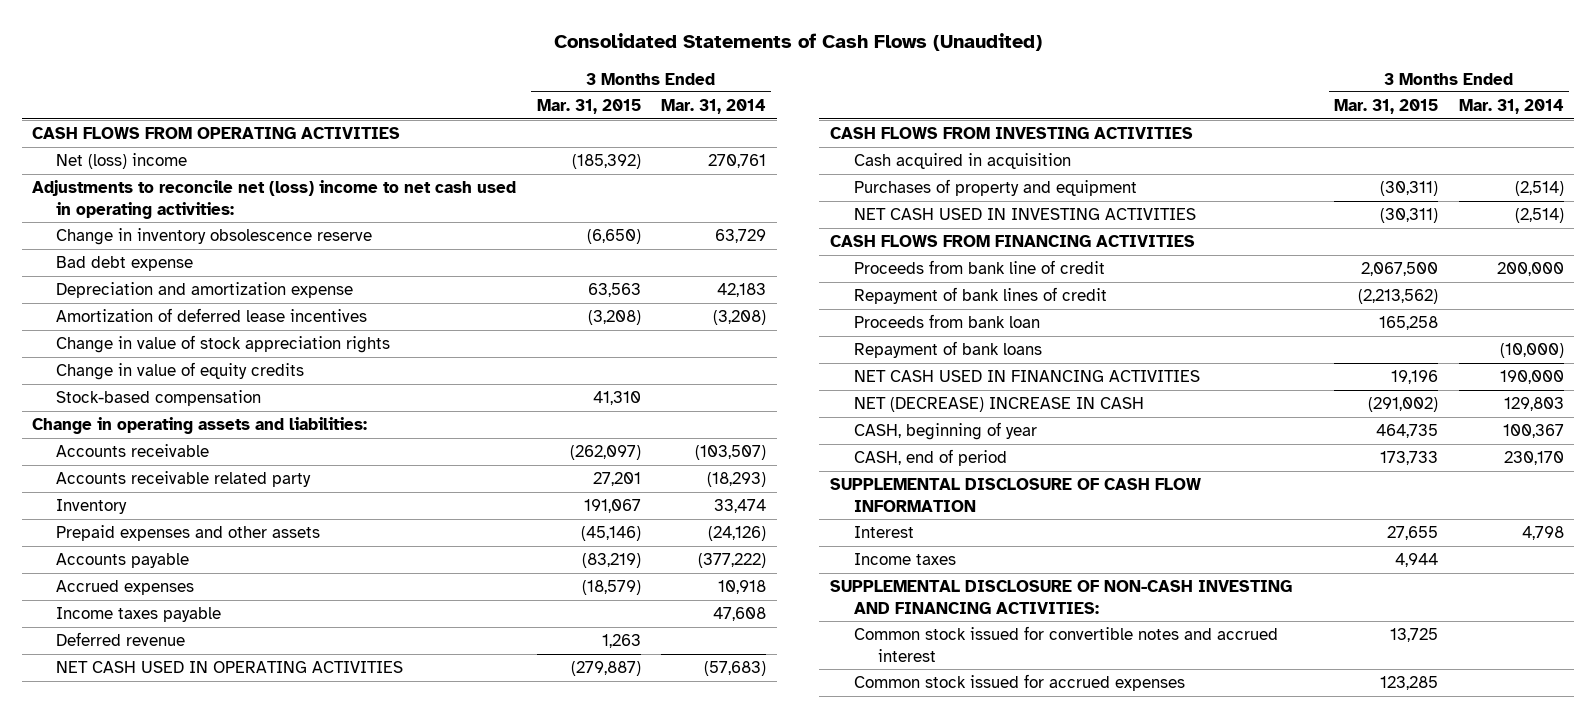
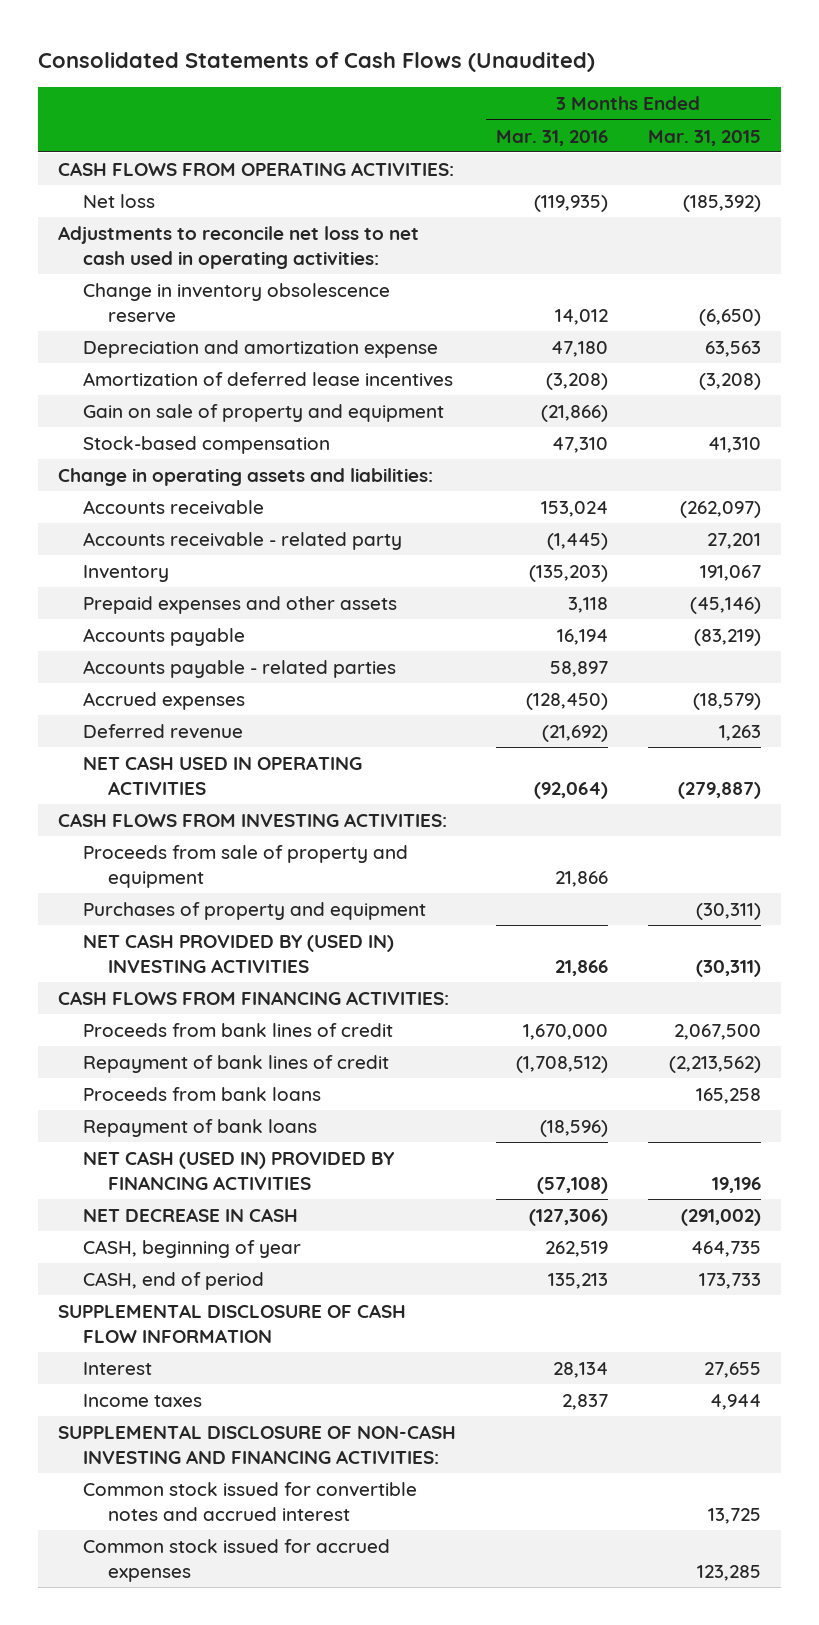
- | 3 Months Ended Mar. 31, 2015 | 3 Months Ended Mar. 31, 2014
+ | 3 Months Ended Mar. 31, 2016 | 3 Months Ended Mar. 31, 2015
- CASH FLOWS FROM OPERATING ACTIVITIES
- Net (loss) income | (185,392) | 270,761
- Adjustments to reconcile net (loss) income to net cash used in operating activities:
+ CASH FLOWS FROM OPERATING ACTIVITIES:
+ Net loss | (119,935) | (185,392)
+ Adjustments to reconcile net loss to net cash used in operating activities:
- Bad debt expense
- Change in value of stock appreciation rights
- Change in value of equity credits
+ Gain on sale of property and equipment | (21,866) |
- Accounts receivable related party | 27,201 | (18,293)
+ Accounts receivable - related party | (1,445) | 27,201
+ Accounts payable - related parties | 58,897 |
- Income taxes payable | | 47,608
- CASH FLOWS FROM INVESTING ACTIVITIES
- Cash acquired in acquisition
+ CASH FLOWS FROM INVESTING ACTIVITIES:
+ Proceeds from sale of property and equipment | 21,866 |
- NET CASH USED IN INVESTING ACTIVITIES | (30,311) | (2,514)
- CASH FLOWS FROM FINANCING ACTIVITIES
- Proceeds from bank line of credit | 2,067,500 | 200,000
+ NET CASH PROVIDED BY (USED IN) INVESTING ACTIVITIES | 21,866 | (30,311)
+ CASH FLOWS FROM FINANCING ACTIVITIES:
+ Proceeds from bank lines of credit | 1,670,000 | 2,067,500
- Proceeds from bank loan | 165,258 |
+ Proceeds from bank loans | | 165,258
- NET CASH USED IN FINANCING ACTIVITIES | 19,196 | 190,000
- NET (DECREASE) INCREASE IN CASH | (291,002) | 129,803
+ NET CASH (USED IN) PROVIDED BY FINANCING ACTIVITIES | (57,108) | 19,196
+ NET DECREASE IN CASH | (127,306) | (291,002)

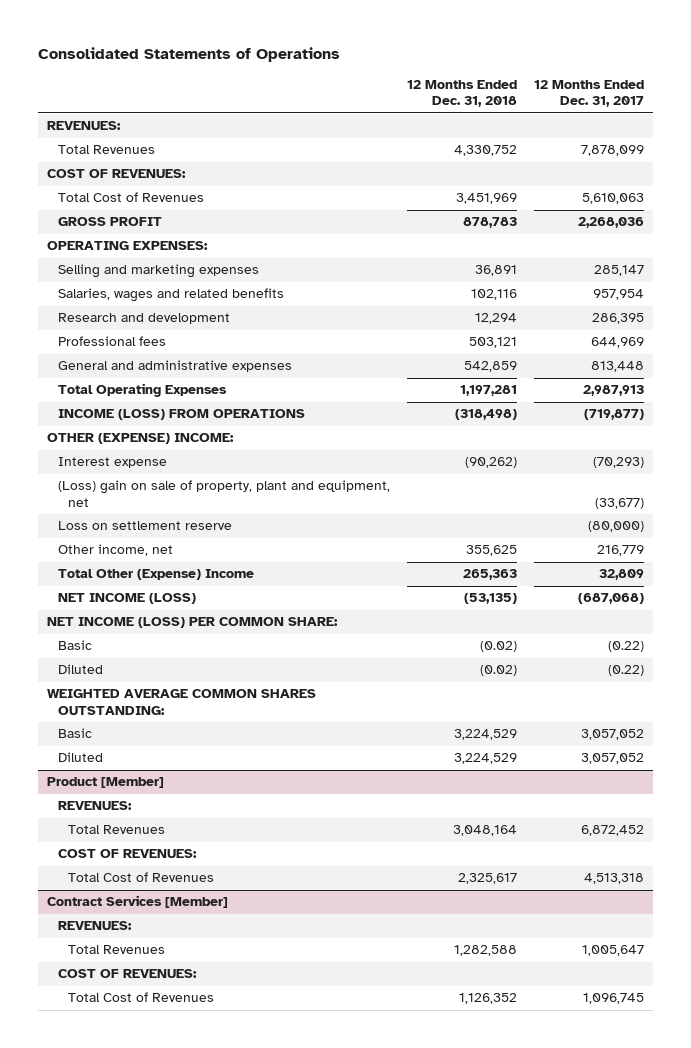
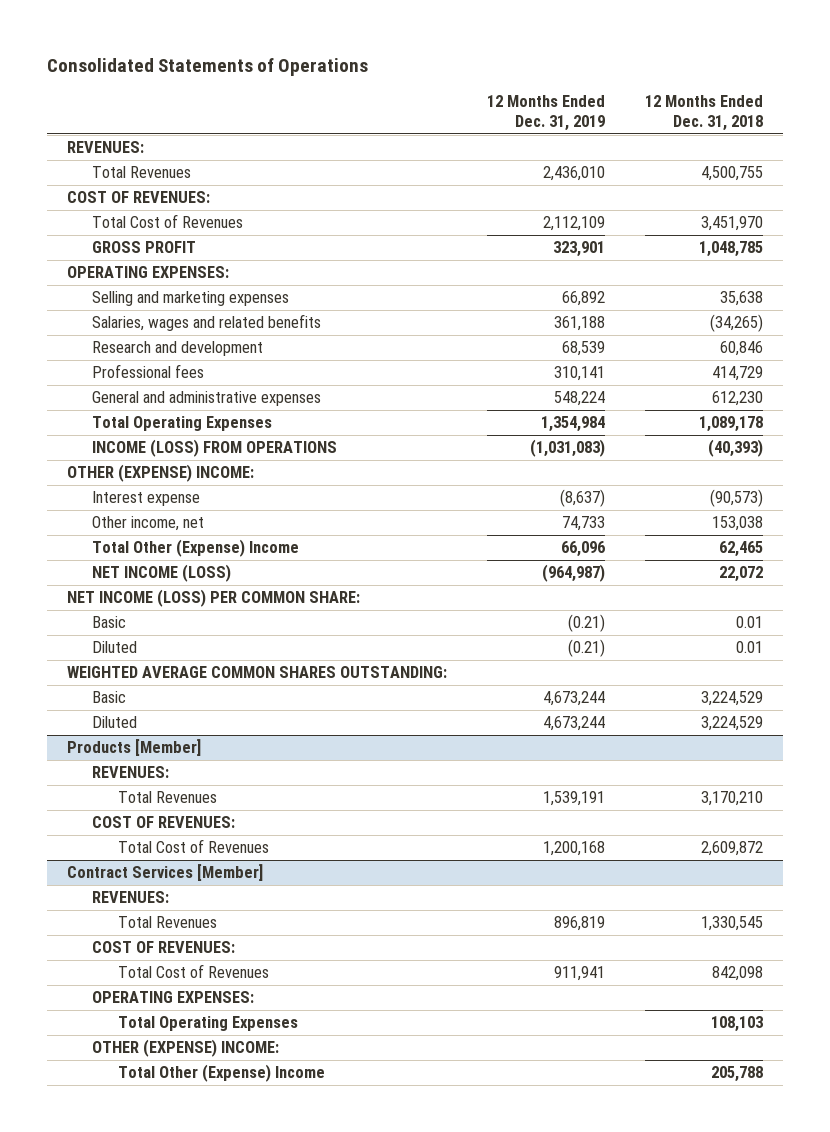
- | 12 Months Ended Dec. 31, 2018 | 12 Months Ended Dec. 31, 2017
+ | 12 Months Ended Dec. 31, 2019 | 12 Months Ended Dec. 31, 2018
- Total Revenues | 4,330,752 | 7,878,099
+ Total Revenues | 2,436,010 | 4,500,755
- Total Cost of Revenues | 3,451,969 | 5,610,063
- GROSS PROFIT | 878,783 | 2,268,036
+ Total Cost of Revenues | 2,112,109 | 3,451,970
+ GROSS PROFIT | 323,901 | 1,048,785
- Selling and marketing expenses | 36,891 | 285,147
- Salaries, wages and related benefits | 102,116 | 957,954
- Research and development | 12,294 | 286,395
- Professional fees | 503,121 | 644,969
- General and administrative expenses | 542,859 | 813,448
- Total Operating Expenses | 1,197,281 | 2,987,913
- INCOME (LOSS) FROM OPERATIONS | (318,498) | (719,877)
+ Selling and marketing expenses | 66,892 | 35,638
+ Salaries, wages and related benefits | 361,188 | (34,265)
+ Research and development | 68,539 | 60,846
+ Professional fees | 310,141 | 414,729
+ General and administrative expenses | 548,224 | 612,230
+ Total Operating Expenses | 1,354,984 | 1,089,178
+ INCOME (LOSS) FROM OPERATIONS | (1,031,083) | (40,393)
- Interest expense | (90,262) | (70,293)
- (Loss) gain on sale of property, plant and equipment, net | | (33,677)
- Loss on settlement reserve | | (80,000)
- Other income, net | 355,625 | 216,779
- Total Other (Expense) Income | 265,363 | 32,809
- NET INCOME (LOSS) | (53,135) | (687,068)
+ Interest expense | (8,637) | (90,573)
+ Other income, net | 74,733 | 153,038
+ Total Other (Expense) Income | 66,096 | 62,465
+ NET INCOME (LOSS) | (964,987) | 22,072
- Basic | (0.02) | (0.22)
- Diluted | (0.02) | (0.22)
+ Basic | (0.21) | 0.01
+ Diluted | (0.21) | 0.01
- Product [Member]
+ Products [Member]
- Total Revenues | 3,048,164 | 6,872,452
+ Total Revenues | 1,539,191 | 3,170,210
- Total Cost of Revenues | 2,325,617 | 4,513,318
+ Total Cost of Revenues | 1,200,168 | 2,609,872
@ Contract Services [Member]
- Total Revenues | 1,282,588 | 1,005,647
+ Total Revenues | 896,819 | 1,330,545
- Total Cost of Revenues | 1,126,352 | 1,096,745
+ Total Cost of Revenues | 911,941 | 842,098
+ OPERATING EXPENSES:
+ Total Operating Expenses | | 108,103
+ OTHER (EXPENSE) INCOME:
+ Total Other (Expense) Income | | 205,788

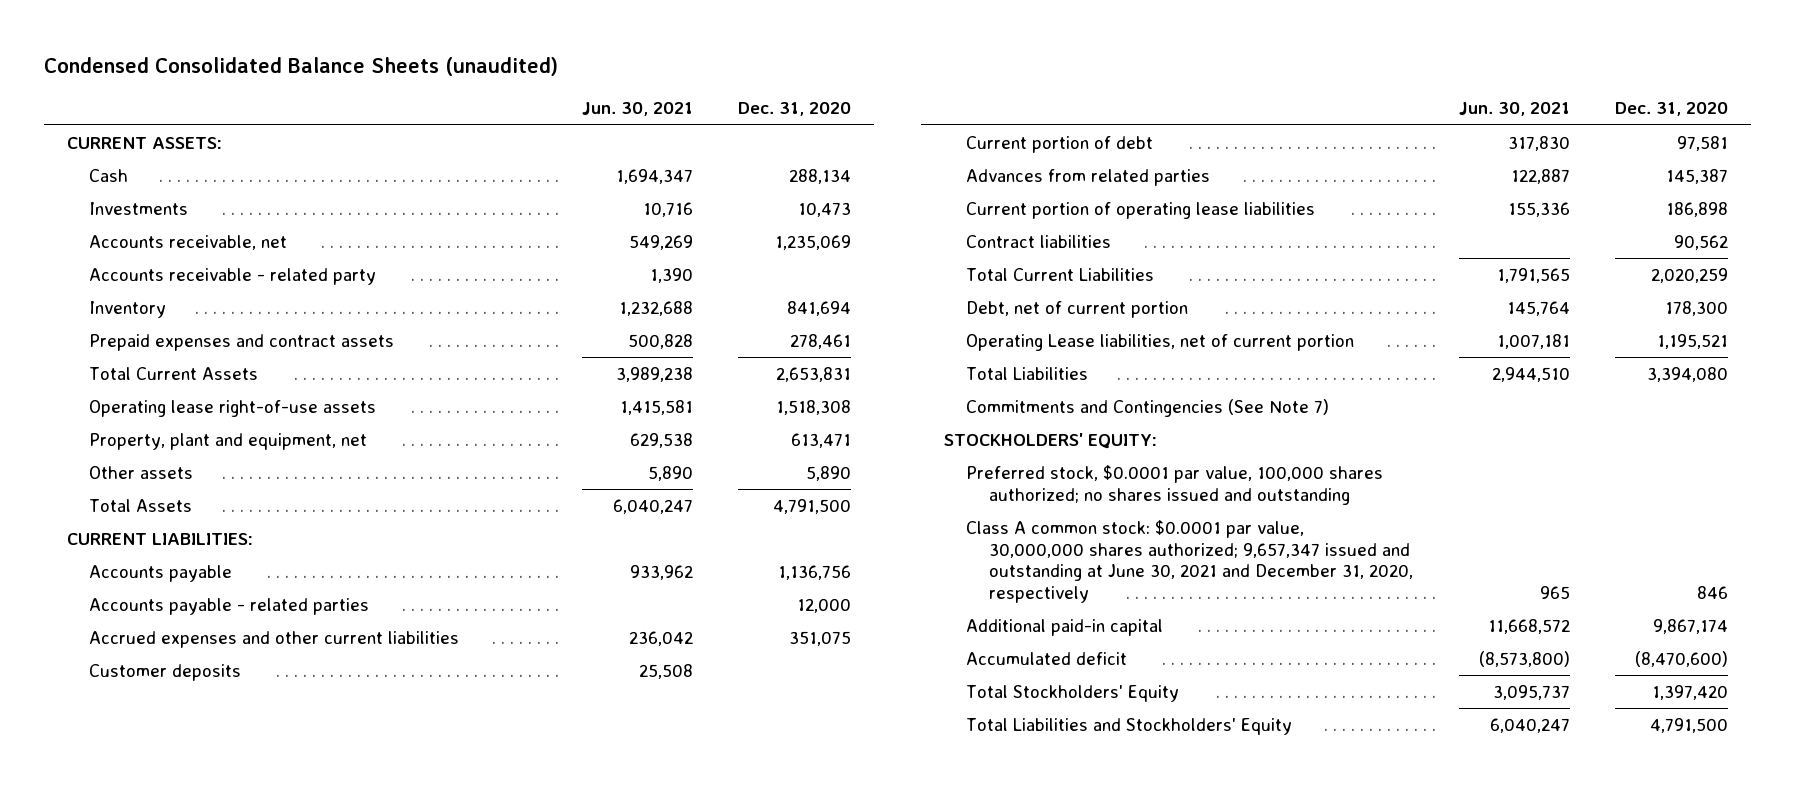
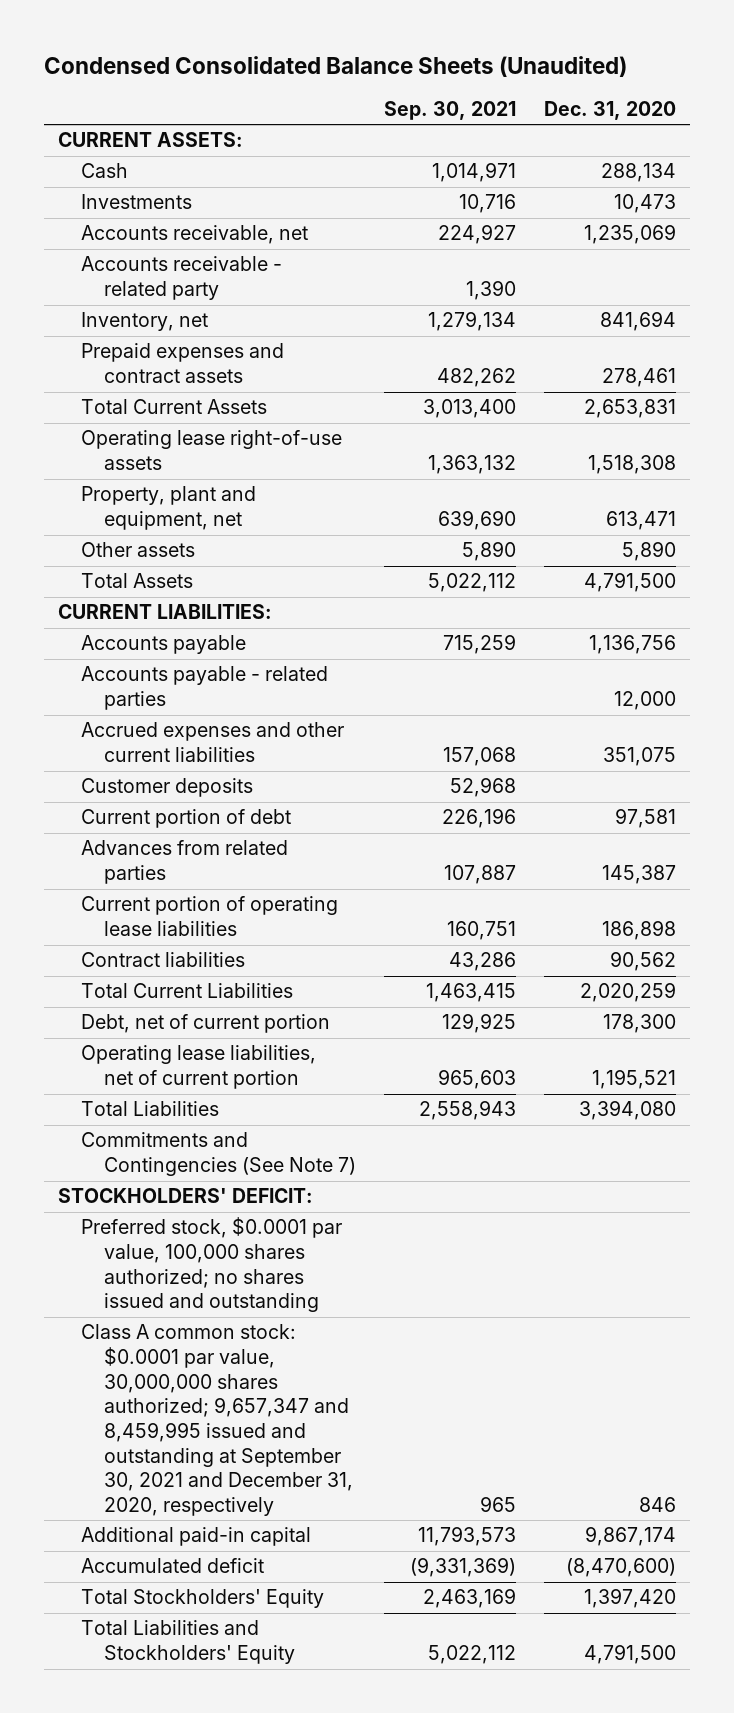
- Condensed Consolidated Balance Sheets (unaudited)
+ Condensed Consolidated Balance Sheets (Unaudited)
- | Jun. 30, 2021 | Dec. 31, 2020
+ | Sep. 30, 2021 | Dec. 31, 2020
- Inventory | 1,232,688 | 841,694
+ Inventory, net | 1,279,134 | 841,694
- Operating Lease liabilities, net of current portion | 1,007,181 | 1,195,521
+ Operating lease liabilities, net of current portion | 965,603 | 1,195,521
- STOCKHOLDERS' EQUITY:
+ STOCKHOLDERS' DEFICIT:
- Class A common stock: $0.0001 par value, 30,000,000 shares authorized; 9,657,347 issued and outstanding at June 30, 2021 and December 31, 2020, respectively | 965 | 846
+ Class A common stock: $0.0001 par value, 30,000,000 shares authorized; 9,657,347 and 8,459,995 issued and outstanding at September 30, 2021 and December 31, 2020, respectively | 965 | 846

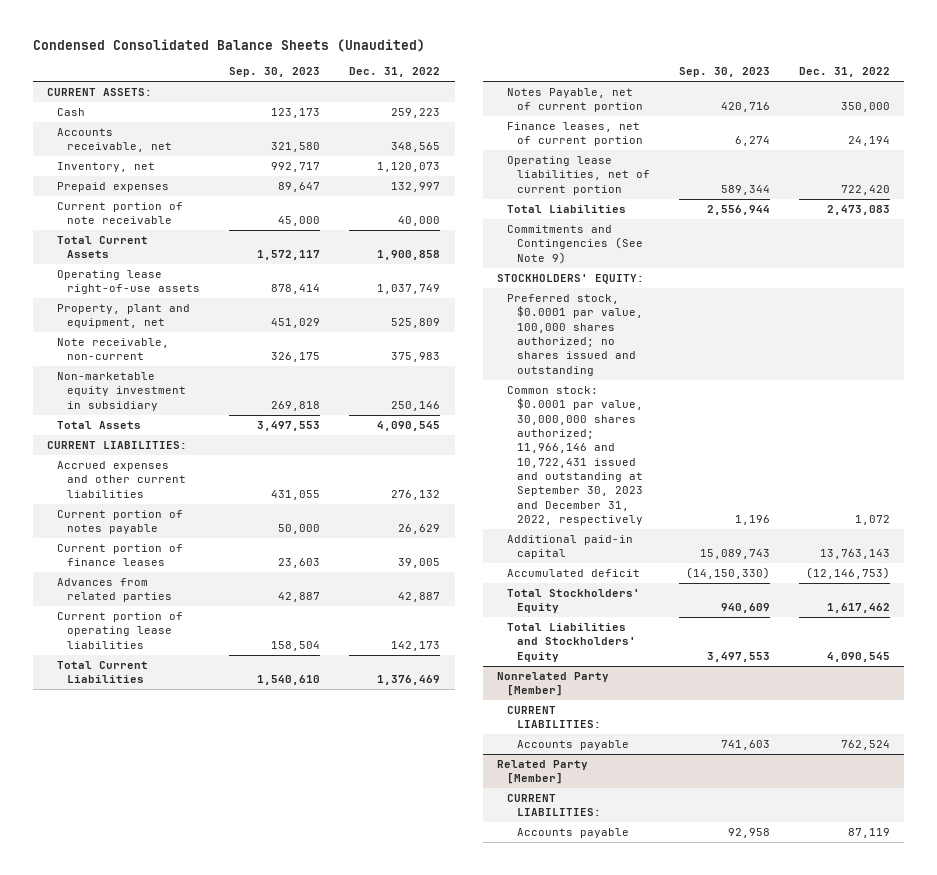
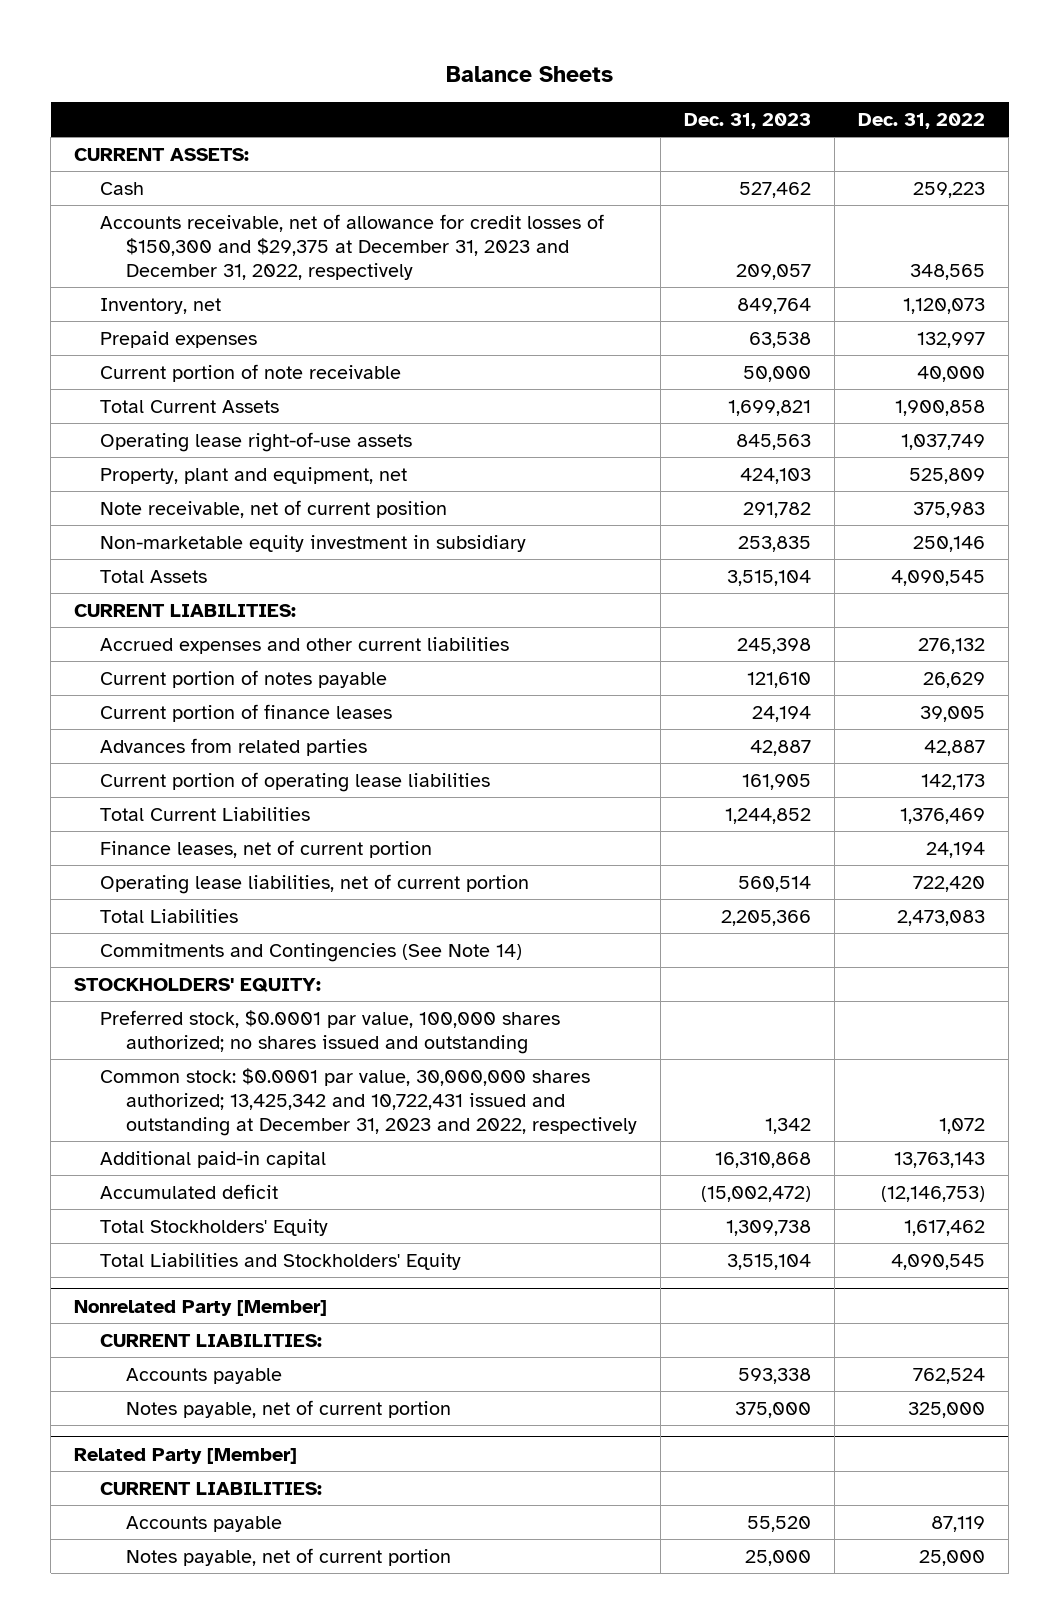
- Condensed Consolidated Balance Sheets (Unaudited)
+ Balance Sheets
- | Sep. 30, 2023 | Dec. 31, 2022
+ | Dec. 31, 2023 | Dec. 31, 2022
- Accounts receivable, net | 321,580 | 348,565
+ Accounts receivable, net of allowance for credit losses of $150,300 and $29,375 at December 31, 2023 and December 31, 2022, respectively | 209,057 | 348,565
- Note receivable, non-current | 326,175 | 375,983
+ Note receivable, net of current position | 291,782 | 375,983
- Notes Payable, net of current portion | 420,716 | 350,000
- Commitments and Contingencies (See Note 9)
+ Commitments and Contingencies (See Note 14)
- Common stock: $0.0001 par value, 30,000,000 shares authorized; 11,966,146 and 10,722,431 issued and outstanding at September 30, 2023 and December 31, 2022, respectively | 1,196 | 1,072
+ Common stock: $0.0001 par value, 30,000,000 shares authorized; 13,425,342 and 10,722,431 issued and outstanding at December 31, 2023 and 2022, respectively | 1,342 | 1,072
@ Nonrelated Party [Member]
+ Notes payable, net of current portion | 375,000 | 325,000
@ Related Party [Member]
+ Notes payable, net of current portion | 25,000 | 25,000

